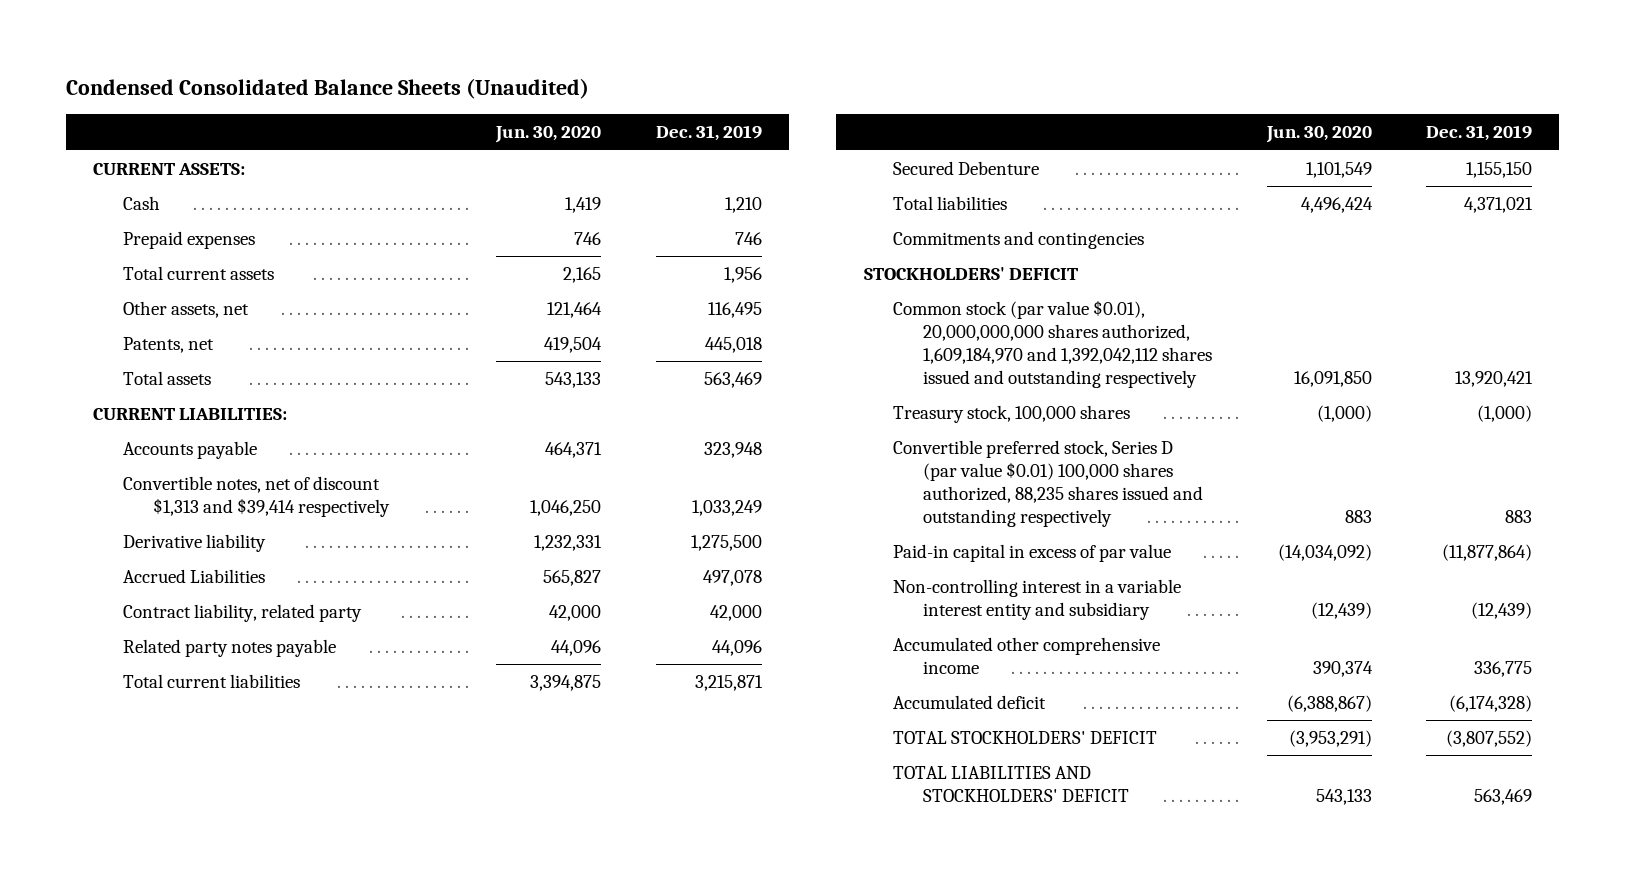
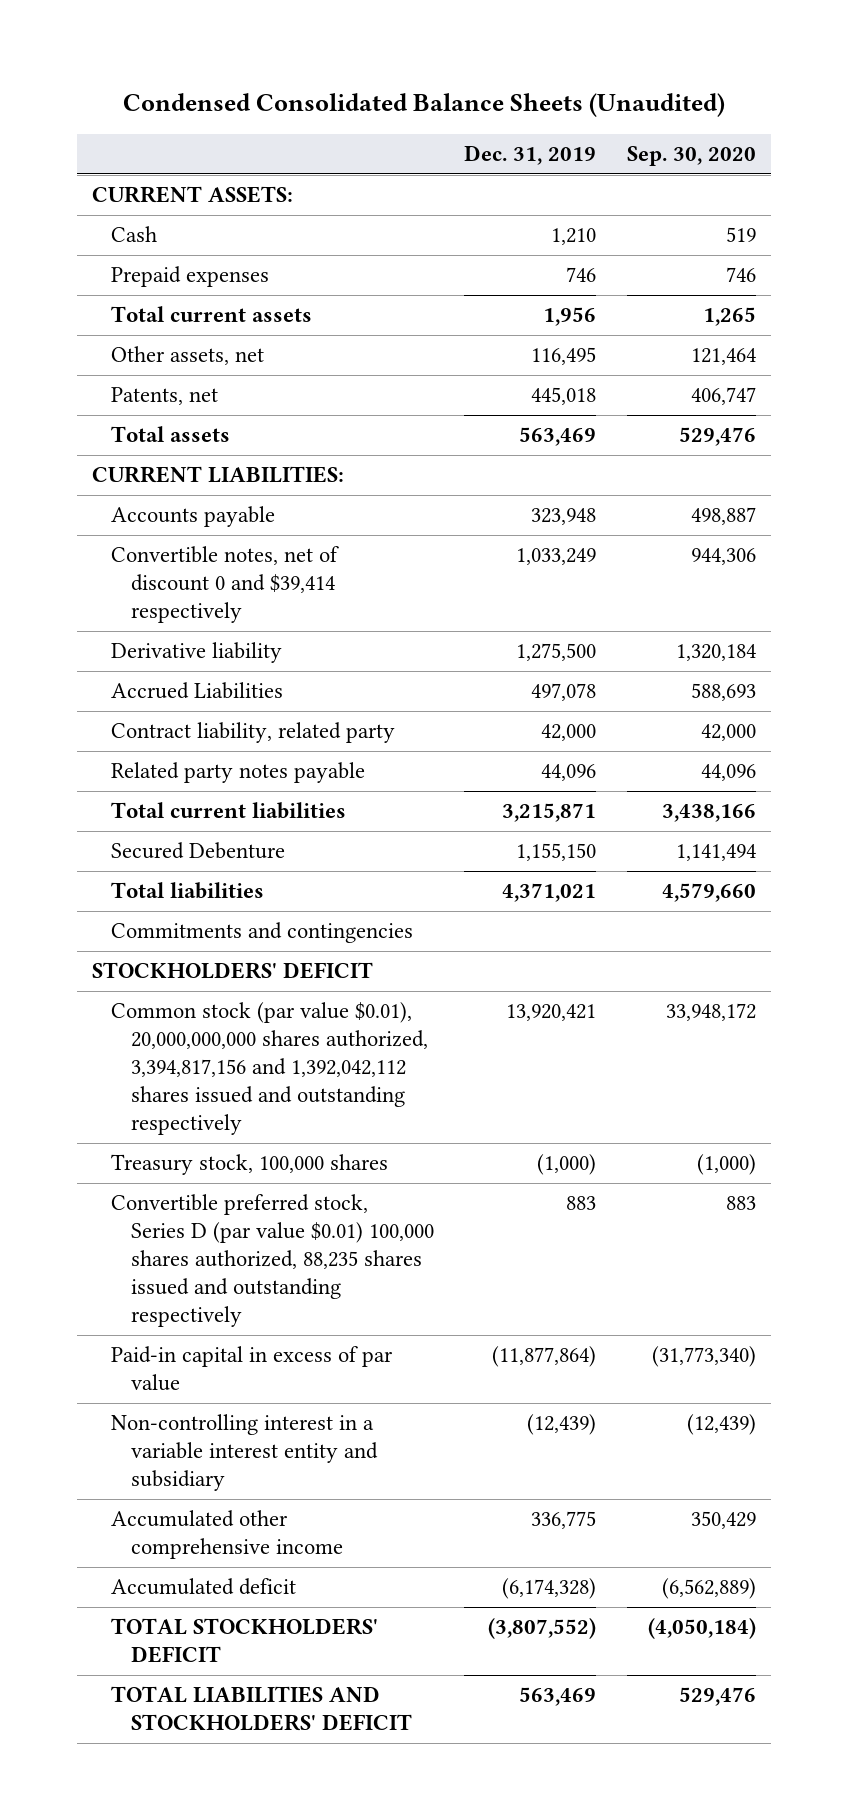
- | Jun. 30, 2020 | Dec. 31, 2019
+ | Dec. 31, 2019 | Sep. 30, 2020
- Convertible notes, net of discount $1,313 and $39,414 respectively | 1,046,250 | 1,033,249
+ Convertible notes, net of discount 0 and $39,414 respectively | 1,033,249 | 944,306
- Common stock (par value $0.01), 20,000,000,000 shares authorized, 1,609,184,970 and 1,392,042,112 shares issued and outstanding respectively | 16,091,850 | 13,920,421
+ Common stock (par value $0.01), 20,000,000,000 shares authorized, 3,394,817,156 and 1,392,042,112 shares issued and outstanding respectively | 13,920,421 | 33,948,172

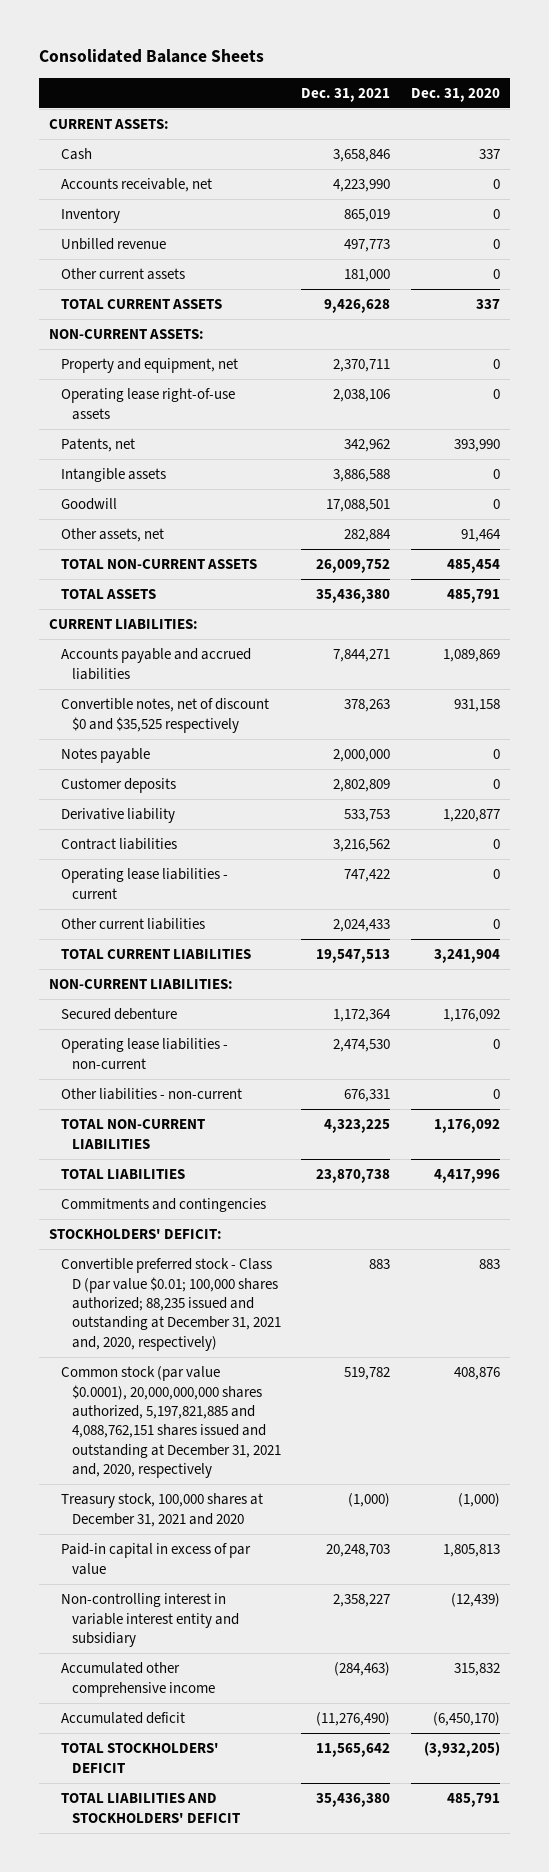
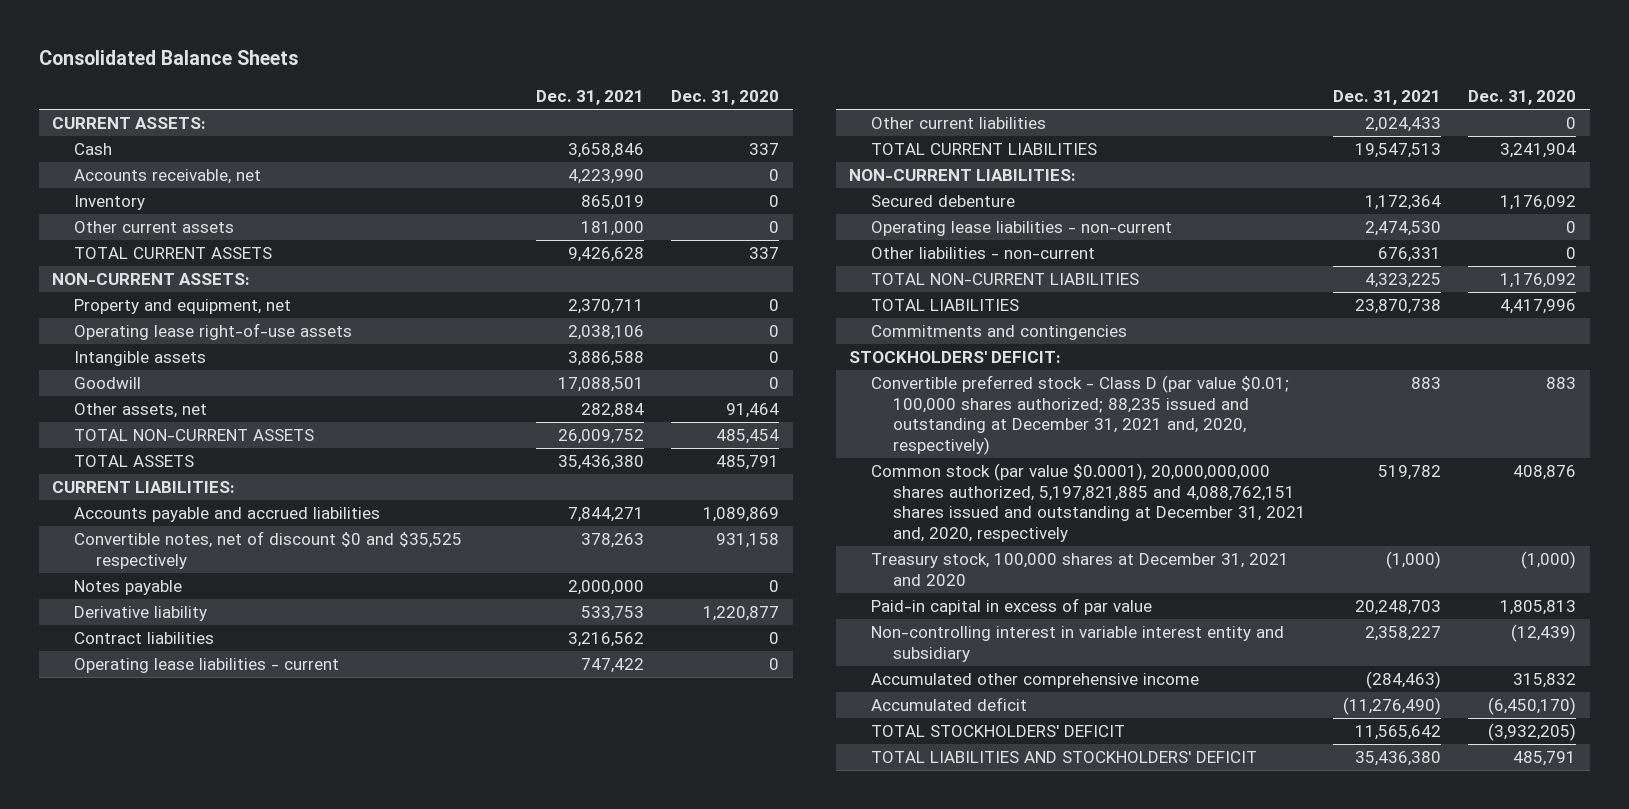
- Unbilled revenue | 497,773 | 0
- Patents, net | 342,962 | 393,990
- Customer deposits | 2,802,809 | 0

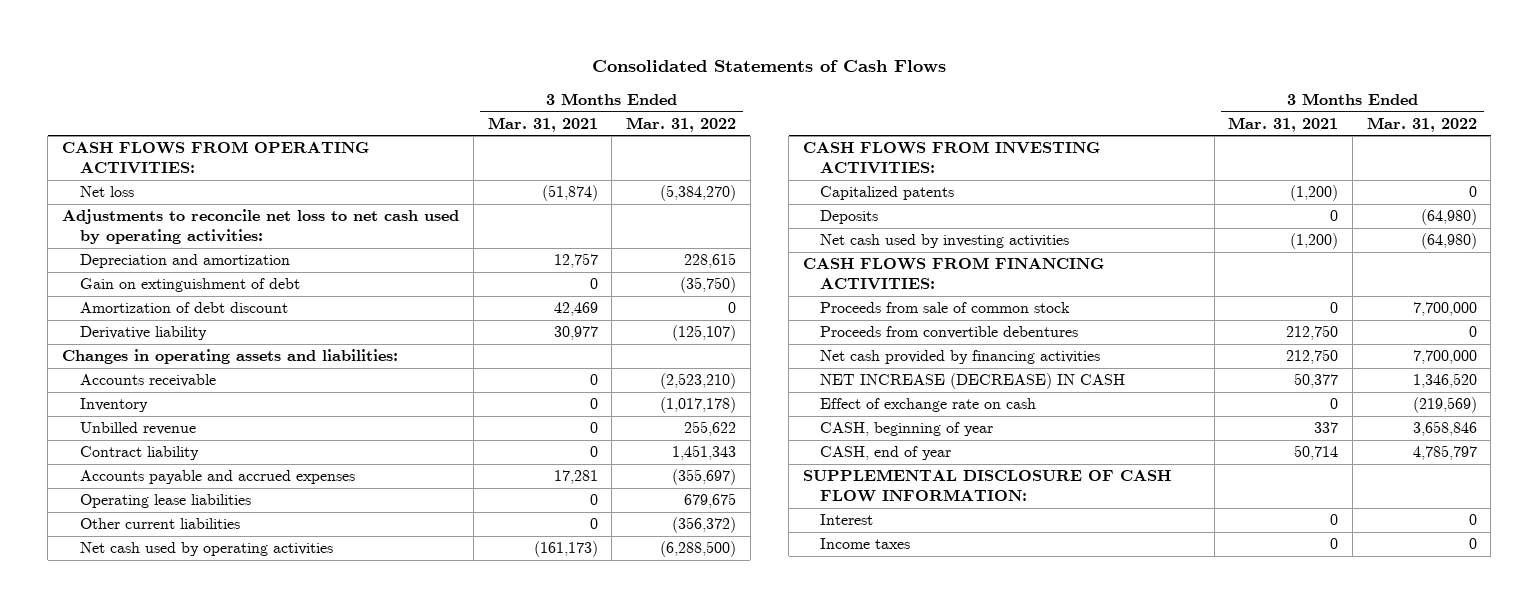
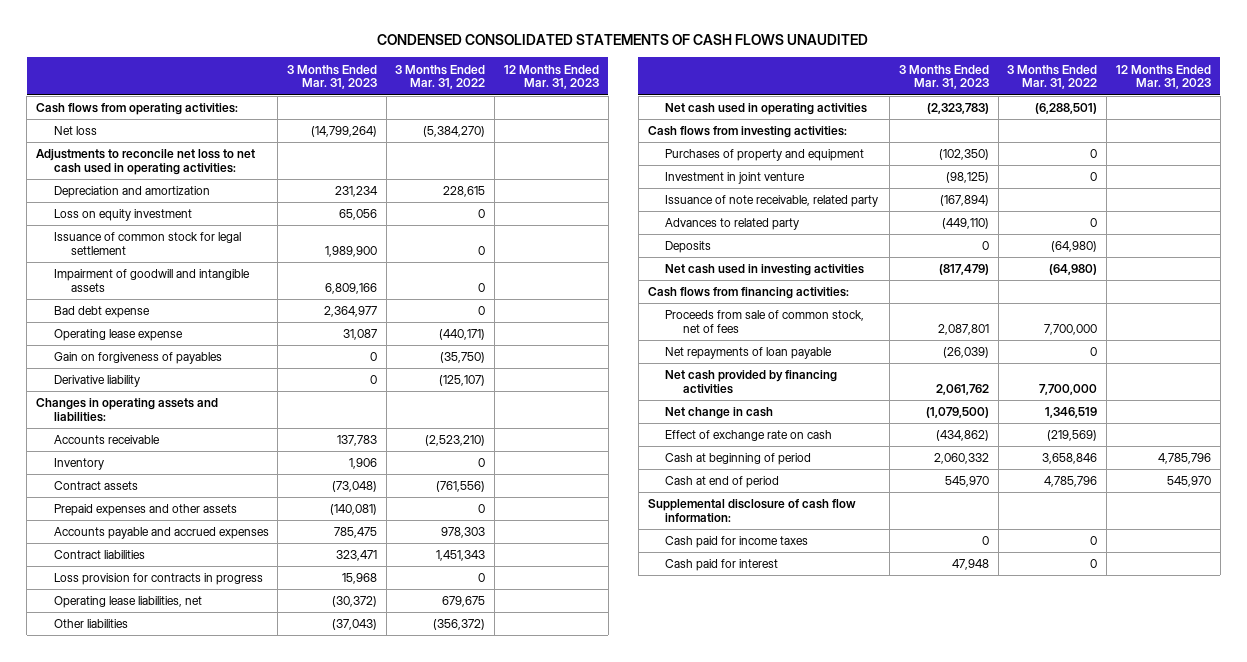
- Consolidated Statements of Cash Flows
+ CONDENSED CONSOLIDATED STATEMENTS OF CASH FLOWS UNAUDITED
- | 3 Months Ended Mar. 31, 2021 | 3 Months Ended Mar. 31, 2022
+ | 3 Months Ended Mar. 31, 2023 | 3 Months Ended Mar. 31, 2022 | 12 Months Ended Mar. 31, 2023
- CASH FLOWS FROM OPERATING ACTIVITIES:
+ Cash flows from operating activities:
- Adjustments to reconcile net loss to net cash used by operating activities:
+ Adjustments to reconcile net loss to net cash used in operating activities:
- Gain on extinguishment of debt | 0 | (35,750)
- Amortization of debt discount | 42,469 | 0
+ Loss on equity investment | 65,056 | 0 |
+ Issuance of common stock for legal settlement | 1,989,900 | 0 |
+ Impairment of goodwill and intangible assets | 6,809,166 | 0 |
+ Bad debt expense | 2,364,977 | 0 |
+ Operating lease expense | 31,087 | (440,171) |
+ Gain on forgiveness of payables | 0 | (35,750) |
- Inventory | 0 | (1,017,178)
- Unbilled revenue | 0 | 255,622
- Contract liability | 0 | 1,451,343
- Accounts payable and accrued expenses | 17,281 | (355,697)
- Operating lease liabilities | 0 | 679,675
- Other current liabilities | 0 | (356,372)
- Net cash used by operating activities | (161,173) | (6,288,500)
- CASH FLOWS FROM INVESTING ACTIVITIES:
- Capitalized patents | (1,200) | 0
+ Inventory | 1,906 | 0 |
+ Contract assets | (73,048) | (761,556) |
+ Prepaid expenses and other assets | (140,081) | 0 |
+ Accounts payable and accrued expenses | 785,475 | 978,303 |
+ Contract liabilities | 323,471 | 1,451,343 |
+ Loss provision for contracts in progress | 15,968 | 0 |
+ Operating lease liabilities, net | (30,372) | 679,675 |
+ Other liabilities | (37,043) | (356,372) |
+ Net cash used in operating activities | (2,323,783) | (6,288,501) |
+ Cash flows from investing activities:
+ Purchases of property and equipment | (102,350) | 0 |
+ Investment in joint venture | (98,125) | 0 |
+ Issuance of note receivable, related party | (167,894) | |
+ Advances to related party | (449,110) | 0 |
- Net cash used by investing activities | (1,200) | (64,980)
- CASH FLOWS FROM FINANCING ACTIVITIES:
- Proceeds from sale of common stock | 0 | 7,700,000
- Proceeds from convertible debentures | 212,750 | 0
+ Net cash used in investing activities | (817,479) | (64,980) |
+ Cash flows from financing activities:
+ Proceeds from sale of common stock, net of fees | 2,087,801 | 7,700,000 |
+ Net repayments of loan payable | (26,039) | 0 |
- NET INCREASE (DECREASE) IN CASH | 50,377 | 1,346,520
+ Net change in cash | (1,079,500) | 1,346,519 |
- CASH, beginning of year | 337 | 3,658,846
- CASH, end of year | 50,714 | 4,785,797
- SUPPLEMENTAL DISCLOSURE OF CASH FLOW INFORMATION:
- Interest | 0 | 0
- Income taxes | 0 | 0
+ Cash at beginning of period | 2,060,332 | 3,658,846 | 4,785,796
+ Cash at end of period | 545,970 | 4,785,796 | 545,970
+ Supplemental disclosure of cash flow information:
+ Cash paid for income taxes | 0 | 0 |
+ Cash paid for interest | 47,948 | 0 |

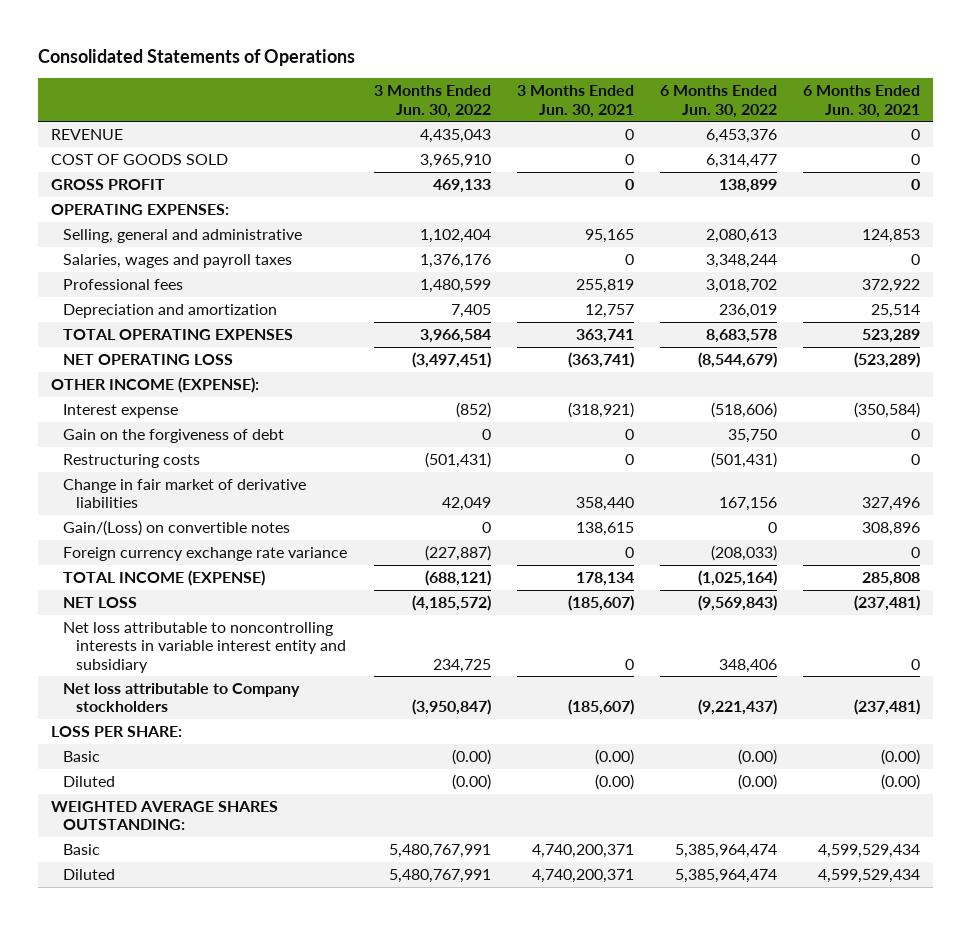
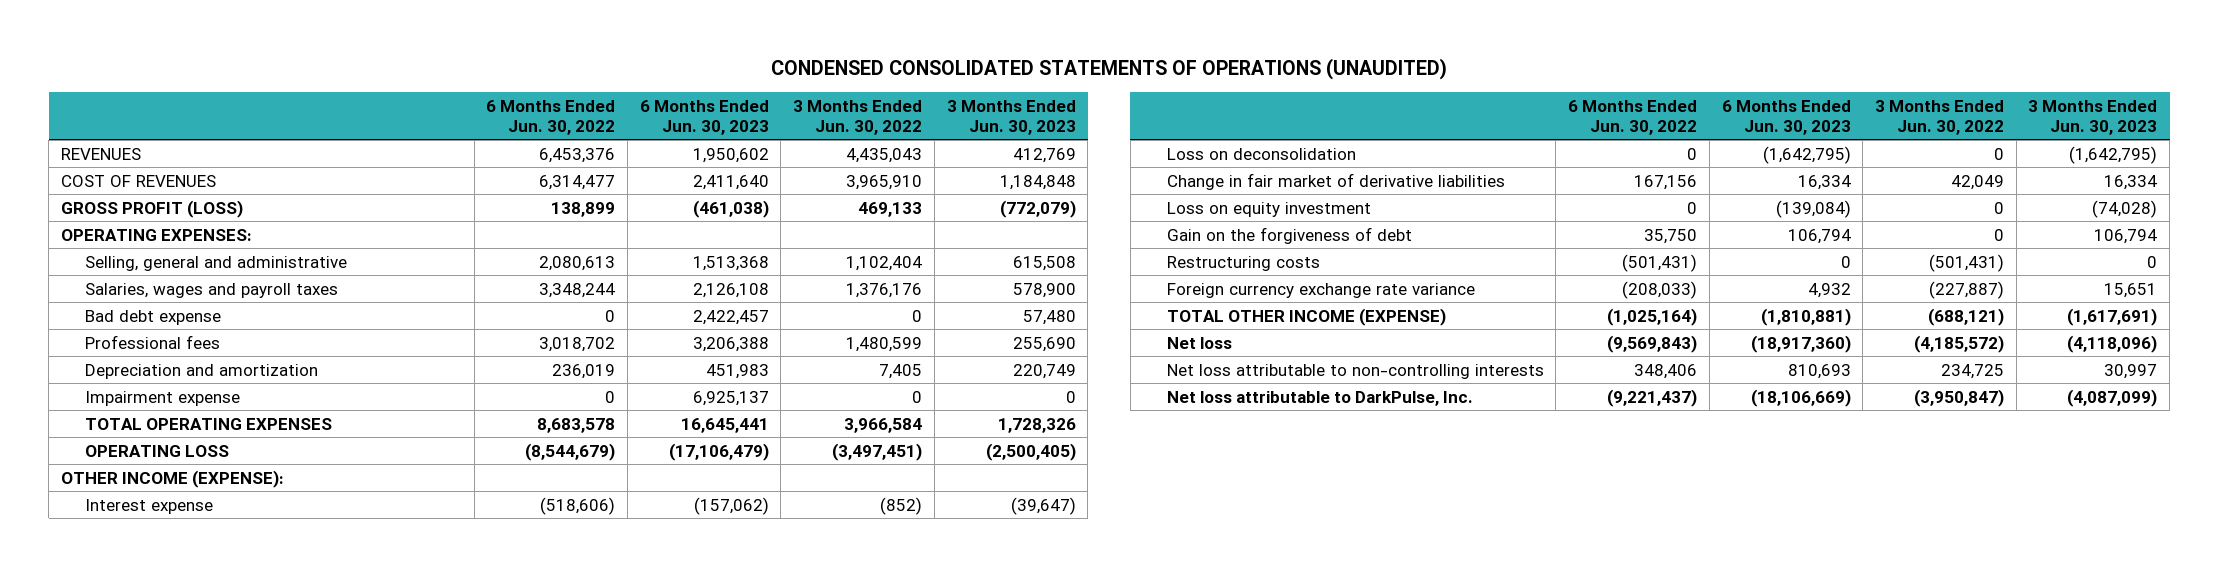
- Consolidated Statements of Operations
+ CONDENSED CONSOLIDATED STATEMENTS OF OPERATIONS (UNAUDITED)
- | 3 Months Ended Jun. 30, 2022 | 3 Months Ended Jun. 30, 2021 | 6 Months Ended Jun. 30, 2022 | 6 Months Ended Jun. 30, 2021
+ | 6 Months Ended Jun. 30, 2022 | 6 Months Ended Jun. 30, 2023 | 3 Months Ended Jun. 30, 2022 | 3 Months Ended Jun. 30, 2023
- REVENUE | 4,435,043 | 0 | 6,453,376 | 0
- COST OF GOODS SOLD | 3,965,910 | 0 | 6,314,477 | 0
- GROSS PROFIT | 469,133 | 0 | 138,899 | 0
+ REVENUES | 6,453,376 | 1,950,602 | 4,435,043 | 412,769
+ COST OF REVENUES | 6,314,477 | 2,411,640 | 3,965,910 | 1,184,848
+ GROSS PROFIT (LOSS) | 138,899 | (461,038) | 469,133 | (772,079)
+ Bad debt expense | 0 | 2,422,457 | 0 | 57,480
+ Impairment expense | 0 | 6,925,137 | 0 | 0
- NET OPERATING LOSS | (3,497,451) | (363,741) | (8,544,679) | (523,289)
+ OPERATING LOSS | (8,544,679) | (17,106,479) | (3,497,451) | (2,500,405)
+ Loss on deconsolidation | 0 | (1,642,795) | 0 | (1,642,795)
moved up: Change in fair market of derivative liabilities | 167,156 | 16,334 | 42,049 | 16,334
+ Loss on equity investment | 0 | (139,084) | 0 | (74,028)
- Gain/(Loss) on convertible notes | 0 | 138,615 | 0 | 308,896
- TOTAL INCOME (EXPENSE) | (688,121) | 178,134 | (1,025,164) | 285,808
- NET LOSS | (4,185,572) | (185,607) | (9,569,843) | (237,481)
- Net loss attributable to noncontrolling interests in variable interest entity and subsidiary | 234,725 | 0 | 348,406 | 0
- Net loss attributable to Company stockholders | (3,950,847) | (185,607) | (9,221,437) | (237,481)
- LOSS PER SHARE:
- Basic | (0.00) | (0.00) | (0.00) | (0.00)
- Diluted | (0.00) | (0.00) | (0.00) | (0.00)
- WEIGHTED AVERAGE SHARES OUTSTANDING:
- Basic | 5,480,767,991 | 4,740,200,371 | 5,385,964,474 | 4,599,529,434
- Diluted | 5,480,767,991 | 4,740,200,371 | 5,385,964,474 | 4,599,529,434
+ TOTAL OTHER INCOME (EXPENSE) | (1,025,164) | (1,810,881) | (688,121) | (1,617,691)
+ Net loss | (9,569,843) | (18,917,360) | (4,185,572) | (4,118,096)
+ Net loss attributable to non-controlling interests | 348,406 | 810,693 | 234,725 | 30,997
+ Net loss attributable to DarkPulse, Inc. | (9,221,437) | (18,106,669) | (3,950,847) | (4,087,099)

